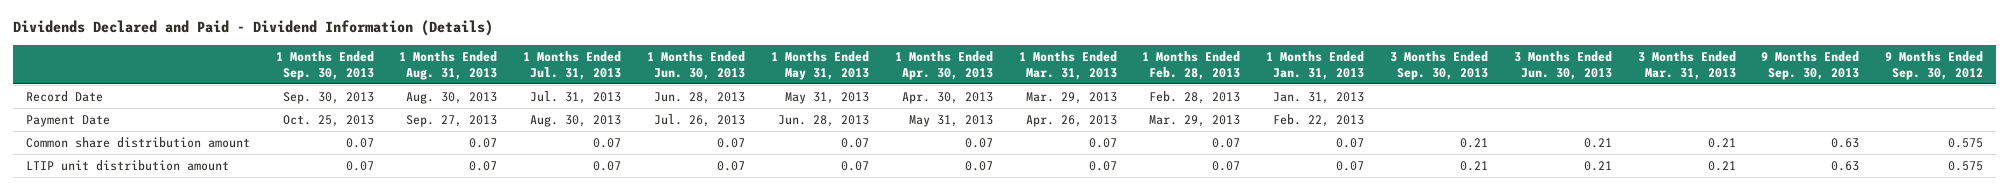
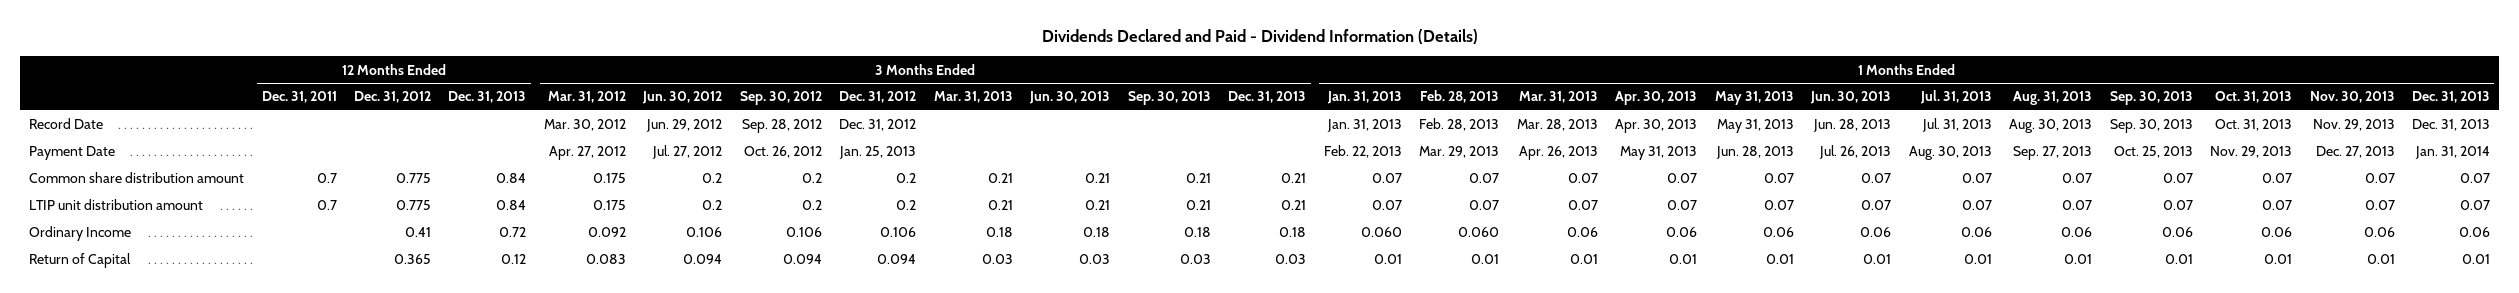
- | 1 Months Ended Sep. 30, 2013 | 1 Months Ended Aug. 31, 2013 | 1 Months Ended Jul. 31, 2013 | 1 Months Ended Jun. 30, 2013 | 1 Months Ended May 31, 2013 | 1 Months Ended Apr. 30, 2013 | 1 Months Ended Mar. 31, 2013 | 1 Months Ended Feb. 28, 2013 | 1 Months Ended Jan. 31, 2013 | 3 Months Ended Sep. 30, 2013 | 3 Months Ended Jun. 30, 2013 | 3 Months Ended Mar. 31, 2013 | 9 Months Ended Sep. 30, 2013 | 9 Months Ended Sep. 30, 2012
+ | 12 Months Ended Dec. 31, 2011 | 12 Months Ended Dec. 31, 2012 | 12 Months Ended Dec. 31, 2013 | 3 Months Ended Mar. 31, 2012 | 3 Months Ended Jun. 30, 2012 | 3 Months Ended Sep. 30, 2012 | 3 Months Ended Dec. 31, 2012 | 3 Months Ended Mar. 31, 2013 | 3 Months Ended Jun. 30, 2013 | 3 Months Ended Sep. 30, 2013 | 3 Months Ended Dec. 31, 2013 | 1 Months Ended Jan. 31, 2013 | 1 Months Ended Feb. 28, 2013 | 1 Months Ended Mar. 31, 2013 | 1 Months Ended Apr. 30, 2013 | 1 Months Ended May 31, 2013 | 1 Months Ended Jun. 30, 2013 | 1 Months Ended Jul. 31, 2013 | 1 Months Ended Aug. 31, 2013 | 1 Months Ended Sep. 30, 2013 | 1 Months Ended Oct. 31, 2013 | 1 Months Ended Nov. 30, 2013 | 1 Months Ended Dec. 31, 2013
- Record Date | Sep. 30, 2013 | Aug. 30, 2013 | Jul. 31, 2013 | Jun. 28, 2013 | May 31, 2013 | Apr. 30, 2013 | Mar. 29, 2013 | Feb. 28, 2013 | Jan. 31, 2013 | | | | |
+ Record Date | | | | Mar. 30, 2012 | Jun. 29, 2012 | Sep. 28, 2012 | Dec. 31, 2012 | | | | | Jan. 31, 2013 | Feb. 28, 2013 | Mar. 28, 2013 | Apr. 30, 2013 | May 31, 2013 | Jun. 28, 2013 | Jul. 31, 2013 | Aug. 30, 2013 | Sep. 30, 2013 | Oct. 31, 2013 | Nov. 29, 2013 | Dec. 31, 2013
+ Ordinary Income | | 0.41 | 0.72 | 0.092 | 0.106 | 0.106 | 0.106 | 0.18 | 0.18 | 0.18 | 0.18 | 0.060 | 0.060 | 0.06 | 0.06 | 0.06 | 0.06 | 0.06 | 0.06 | 0.06 | 0.06 | 0.06 | 0.06
+ Return of Capital | | 0.365 | 0.12 | 0.083 | 0.094 | 0.094 | 0.094 | 0.03 | 0.03 | 0.03 | 0.03 | 0.01 | 0.01 | 0.01 | 0.01 | 0.01 | 0.01 | 0.01 | 0.01 | 0.01 | 0.01 | 0.01 | 0.01

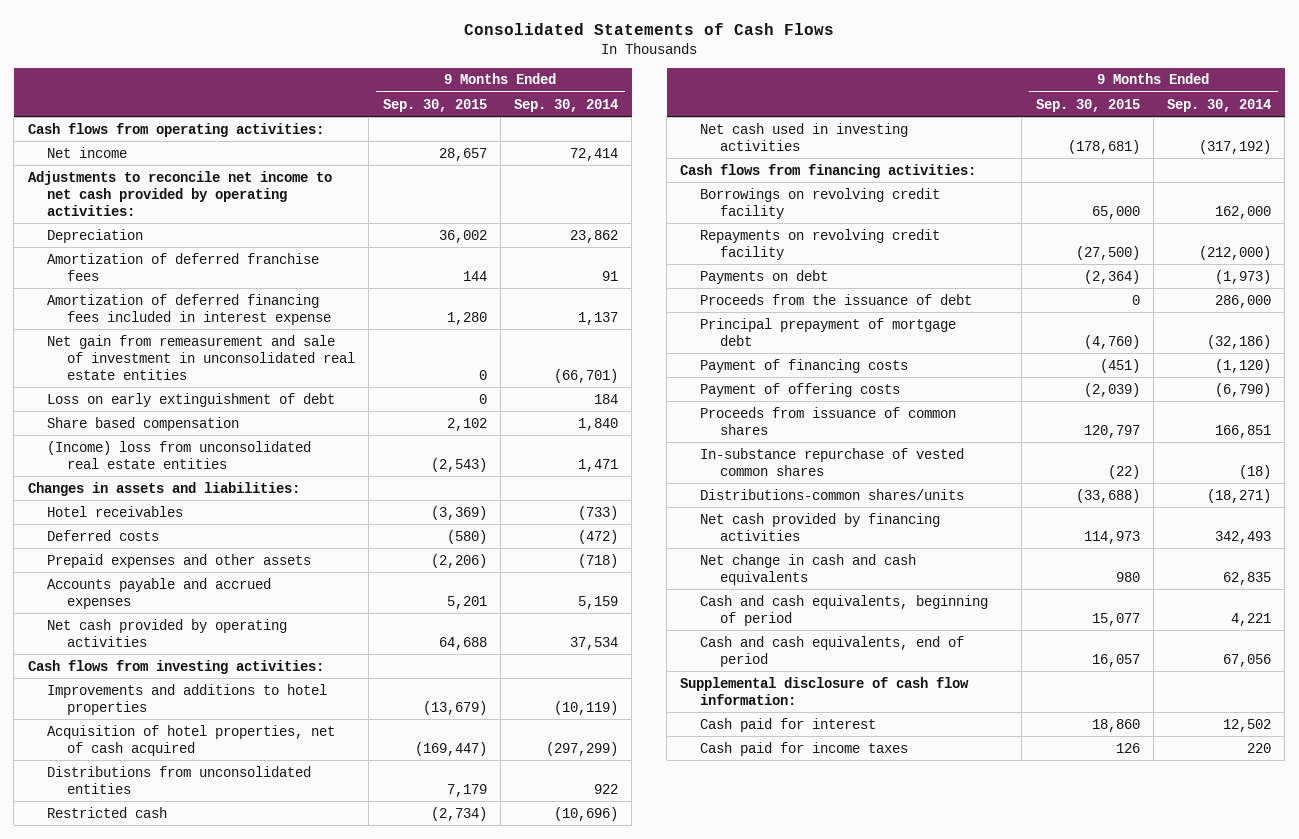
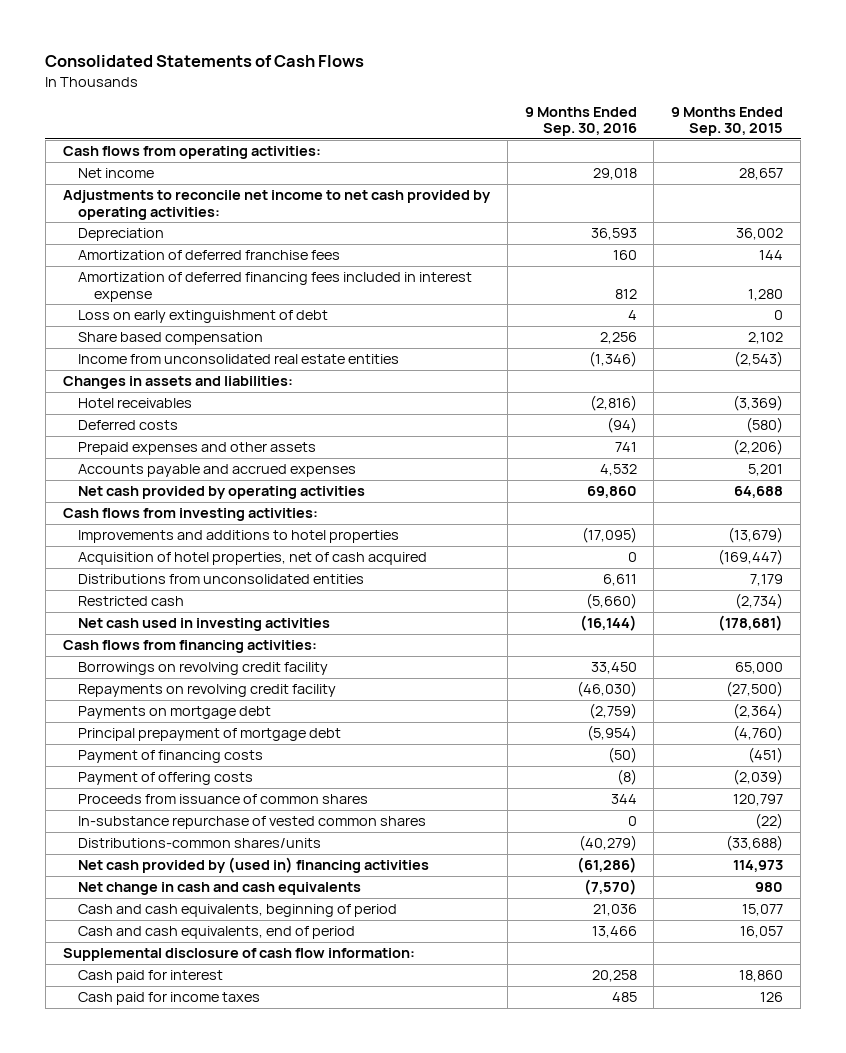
- | 9 Months Ended Sep. 30, 2015 | 9 Months Ended Sep. 30, 2014
+ | 9 Months Ended Sep. 30, 2016 | 9 Months Ended Sep. 30, 2015
- Net gain from remeasurement and sale of investment in unconsolidated real estate entities | 0 | (66,701)
- (Income) loss from unconsolidated real estate entities | (2,543) | 1,471
+ Income from unconsolidated real estate entities | (1,346) | (2,543)
- Payments on debt | (2,364) | (1,973)
- Proceeds from the issuance of debt | 0 | 286,000
+ Payments on mortgage debt | (2,759) | (2,364)
- Net cash provided by financing activities | 114,973 | 342,493
+ Net cash provided by (used in) financing activities | (61,286) | 114,973

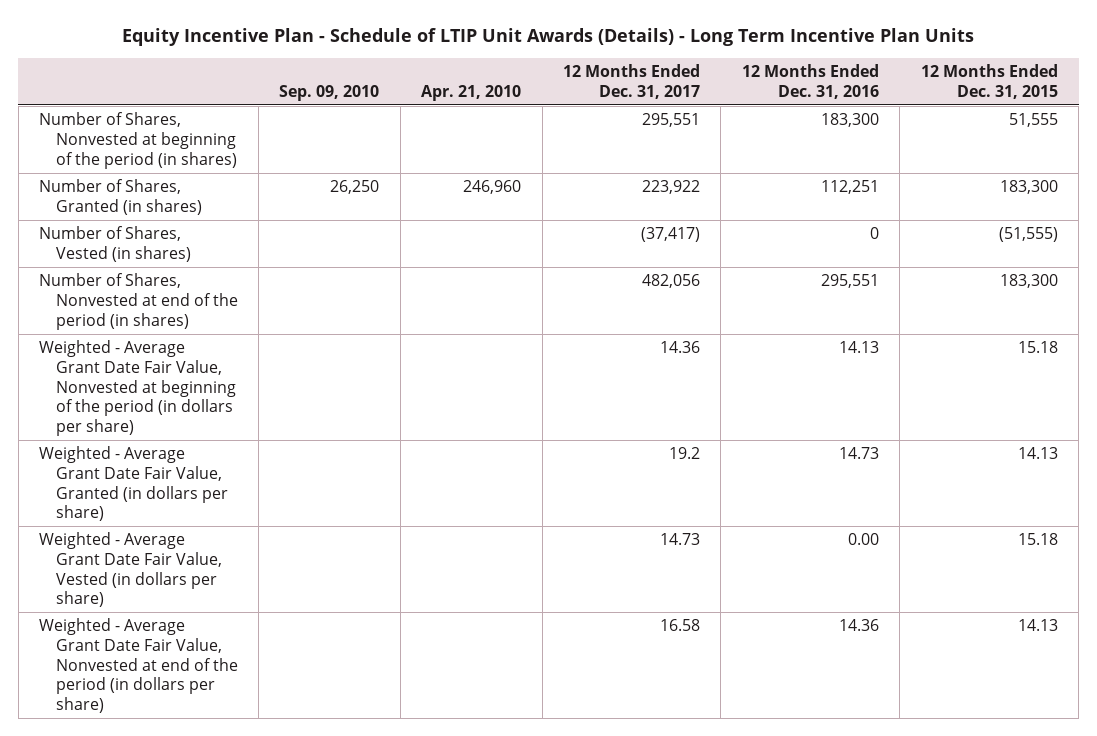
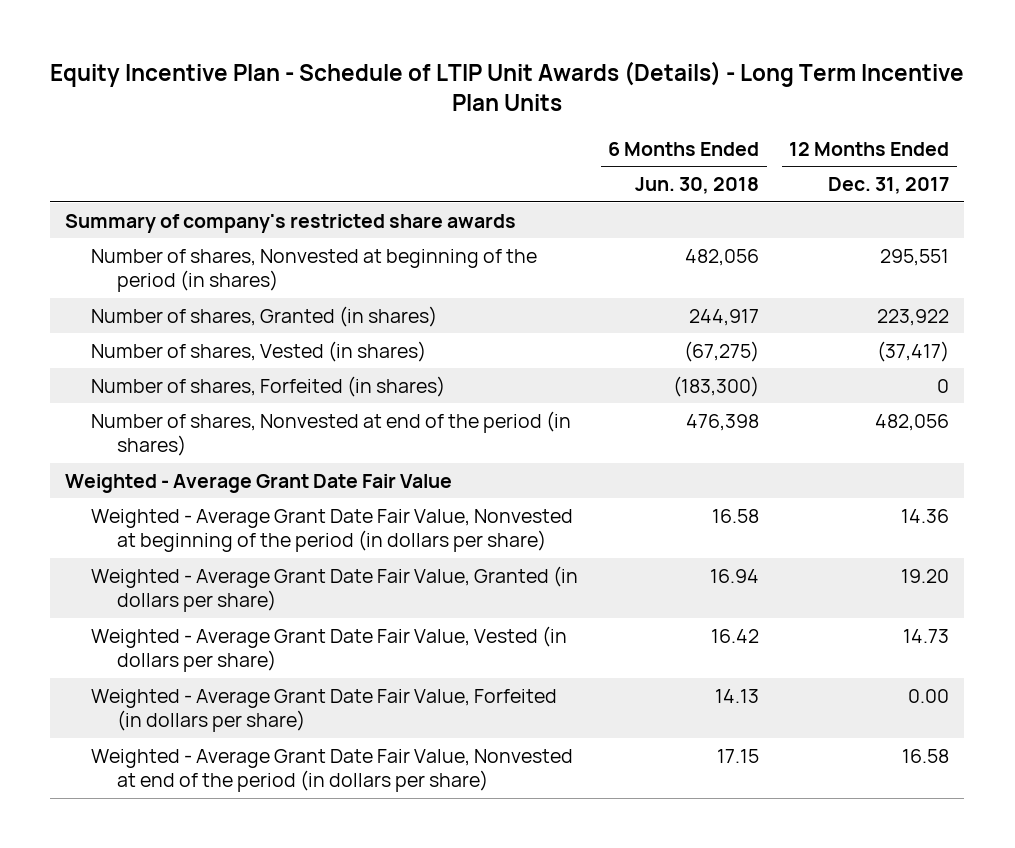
- | Sep. 09, 2010 | Apr. 21, 2010 | 12 Months Ended Dec. 31, 2017 | 12 Months Ended Dec. 31, 2016 | 12 Months Ended Dec. 31, 2015
+ | 6 Months Ended Jun. 30, 2018 | 12 Months Ended Dec. 31, 2017
- Number of Shares, Nonvested at beginning of the period (in shares) | | | 295,551 | 183,300 | 51,555
- Number of Shares, Granted (in shares) | 26,250 | 246,960 | 223,922 | 112,251 | 183,300
- Number of Shares, Vested (in shares) | | | (37,417) | 0 | (51,555)
- Number of Shares, Nonvested at end of the period (in shares) | | | 482,056 | 295,551 | 183,300
+ Summary of company's restricted share awards
+ Number of shares, Nonvested at beginning of the period (in shares) | 482,056 | 295,551
+ Number of shares, Granted (in shares) | 244,917 | 223,922
+ Number of shares, Vested (in shares) | (67,275) | (37,417)
+ Number of shares, Forfeited (in shares) | (183,300) | 0
+ Number of shares, Nonvested at end of the period (in shares) | 476,398 | 482,056
+ Weighted - Average Grant Date Fair Value
- Weighted - Average Grant Date Fair Value, Granted (in dollars per share) | | | 19.2 | 14.73 | 14.13
+ Weighted - Average Grant Date Fair Value, Granted (in dollars per share) | 16.94 | 19.20
+ Weighted - Average Grant Date Fair Value, Forfeited (in dollars per share) | 14.13 | 0.00

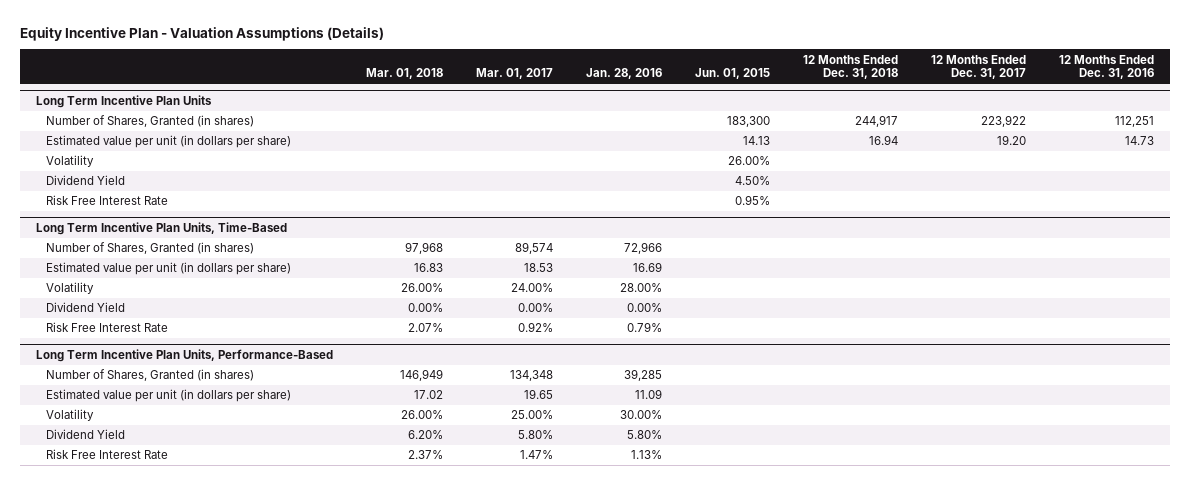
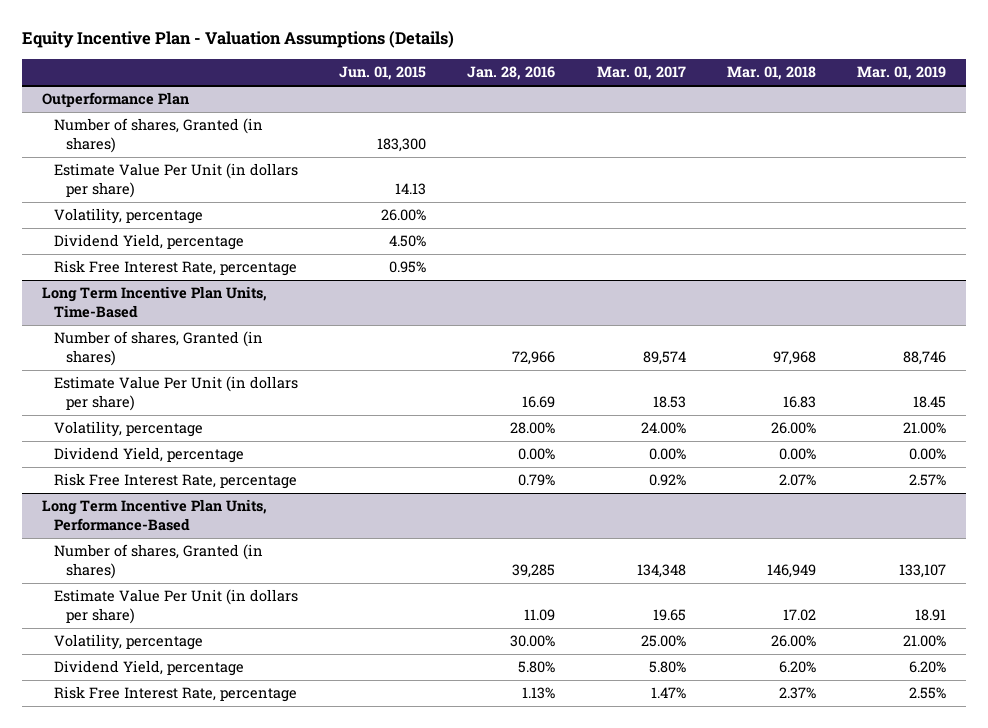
- | Mar. 01, 2018 | Mar. 01, 2017 | Jan. 28, 2016 | Jun. 01, 2015 | 12 Months Ended Dec. 31, 2018 | 12 Months Ended Dec. 31, 2017 | 12 Months Ended Dec. 31, 2016
+ | Jun. 01, 2015 | Jan. 28, 2016 | Mar. 01, 2017 | Mar. 01, 2018 | Mar. 01, 2019
- Long Term Incentive Plan Units
- Number of Shares, Granted (in shares) | | | | 183,300 | 244,917 | 223,922 | 112,251
- Estimated value per unit (in dollars per share) | | | | 14.13 | 16.94 | 19.20 | 14.73
- Volatility | | | | 26.00% | | |
- Dividend Yield | | | | 4.50% | | |
- Risk Free Interest Rate | | | | 0.95% | | |
+ Outperformance Plan
+ Number of shares, Granted (in shares) | 183,300 | | | |
+ Estimate Value Per Unit (in dollars per share) | 14.13 | | | |
+ Volatility, percentage | 26.00% | | | |
+ Dividend Yield, percentage | 4.50% | | | |
+ Risk Free Interest Rate, percentage | 0.95% | | | |
@ Long Term Incentive Plan Units, Time-Based
- Number of Shares, Granted (in shares) | 97,968 | 89,574 | 72,966 | | | |
- Estimated value per unit (in dollars per share) | 16.83 | 18.53 | 16.69 | | | |
- Volatility | 26.00% | 24.00% | 28.00% | | | |
- Dividend Yield | 0.00% | 0.00% | 0.00% | | | |
- Risk Free Interest Rate | 2.07% | 0.92% | 0.79% | | | |
+ Number of shares, Granted (in shares) | | 72,966 | 89,574 | 97,968 | 88,746
+ Estimate Value Per Unit (in dollars per share) | | 16.69 | 18.53 | 16.83 | 18.45
+ Volatility, percentage | | 28.00% | 24.00% | 26.00% | 21.00%
+ Dividend Yield, percentage | | 0.00% | 0.00% | 0.00% | 0.00%
+ Risk Free Interest Rate, percentage | | 0.79% | 0.92% | 2.07% | 2.57%
@ Long Term Incentive Plan Units, Performance-Based
- Number of Shares, Granted (in shares) | 146,949 | 134,348 | 39,285 | | | |
- Estimated value per unit (in dollars per share) | 17.02 | 19.65 | 11.09 | | | |
- Volatility | 26.00% | 25.00% | 30.00% | | | |
- Dividend Yield | 6.20% | 5.80% | 5.80% | | | |
- Risk Free Interest Rate | 2.37% | 1.47% | 1.13% | | | |
+ Number of shares, Granted (in shares) | | 39,285 | 134,348 | 146,949 | 133,107
+ Estimate Value Per Unit (in dollars per share) | | 11.09 | 19.65 | 17.02 | 18.91
+ Volatility, percentage | | 30.00% | 25.00% | 26.00% | 21.00%
+ Dividend Yield, percentage | | 5.80% | 5.80% | 6.20% | 6.20%
+ Risk Free Interest Rate, percentage | | 1.13% | 1.47% | 2.37% | 2.55%

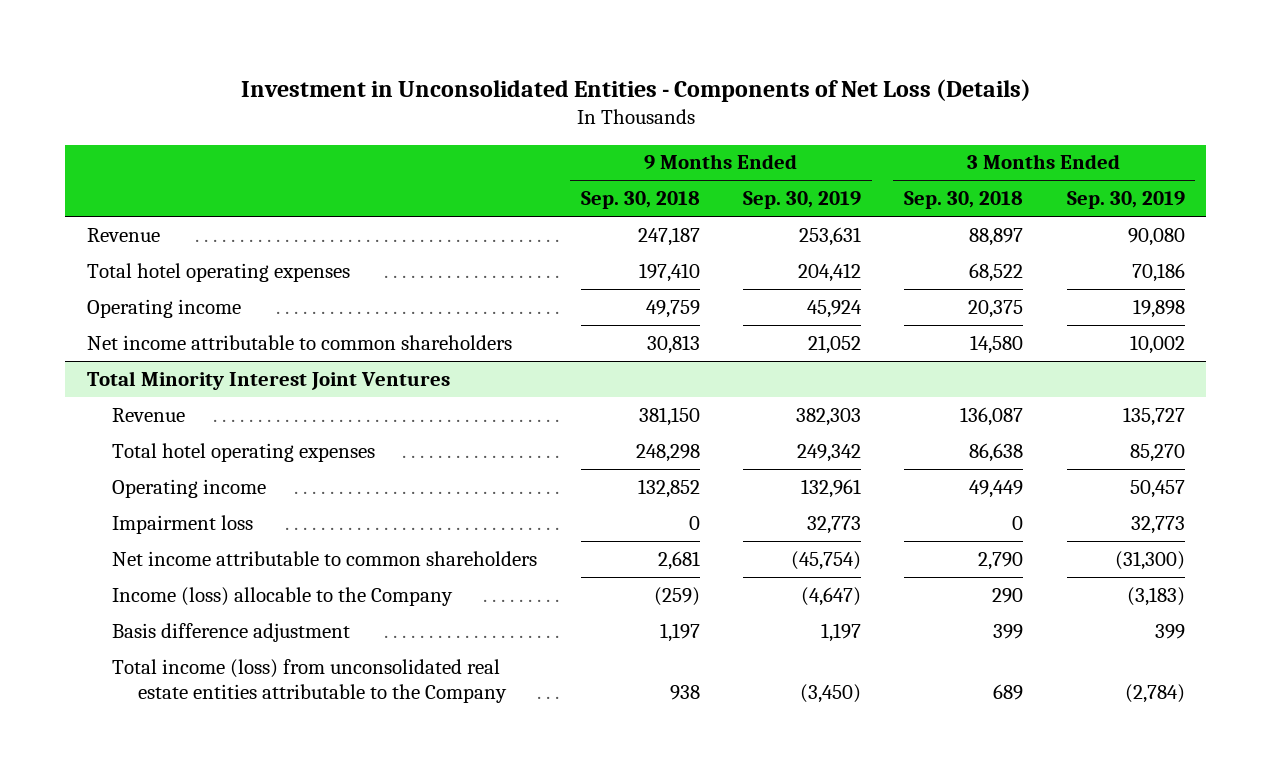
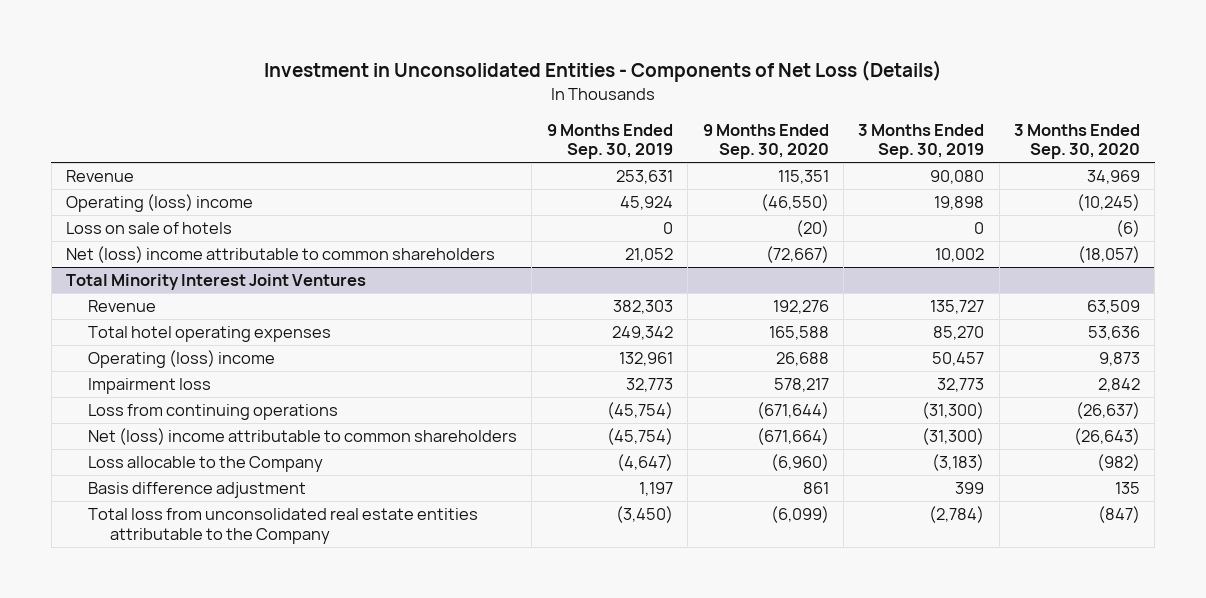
- | 9 Months Ended Sep. 30, 2018 | 9 Months Ended Sep. 30, 2019 | 3 Months Ended Sep. 30, 2018 | 3 Months Ended Sep. 30, 2019
+ | 9 Months Ended Sep. 30, 2019 | 9 Months Ended Sep. 30, 2020 | 3 Months Ended Sep. 30, 2019 | 3 Months Ended Sep. 30, 2020
- Total hotel operating expenses | 197,410 | 204,412 | 68,522 | 70,186
- Operating income | 49,759 | 45,924 | 20,375 | 19,898
- Net income attributable to common shareholders | 30,813 | 21,052 | 14,580 | 10,002
+ Operating (loss) income | 45,924 | (46,550) | 19,898 | (10,245)
+ Loss on sale of hotels | 0 | (20) | 0 | (6)
+ Net (loss) income attributable to common shareholders | 21,052 | (72,667) | 10,002 | (18,057)
@ Total Minority Interest Joint Ventures
- Operating income | 132,852 | 132,961 | 49,449 | 50,457
+ Operating (loss) income | 132,961 | 26,688 | 50,457 | 9,873
- Net income attributable to common shareholders | 2,681 | (45,754) | 2,790 | (31,300)
- Income (loss) allocable to the Company | (259) | (4,647) | 290 | (3,183)
+ Loss from continuing operations | (45,754) | (671,644) | (31,300) | (26,637)
+ Net (loss) income attributable to common shareholders | (45,754) | (671,664) | (31,300) | (26,643)
+ Loss allocable to the Company | (4,647) | (6,960) | (3,183) | (982)
- Total income (loss) from unconsolidated real estate entities attributable to the Company | 938 | (3,450) | 689 | (2,784)
+ Total loss from unconsolidated real estate entities attributable to the Company | (3,450) | (6,099) | (2,784) | (847)

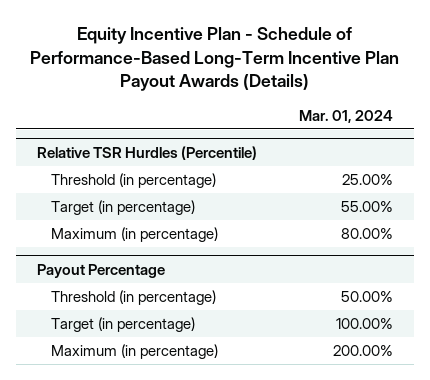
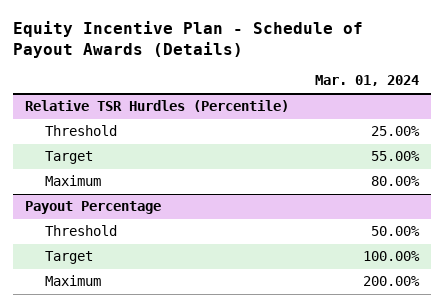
- Equity Incentive Plan - Schedule of Performance-Based Long-Term Incentive Plan Payout Awards (Details)
+ Equity Incentive Plan - Schedule of Payout Awards (Details)
@ Relative TSR Hurdles (Percentile)
- Threshold (in percentage) | 25.00%
- Target (in percentage) | 55.00%
- Maximum (in percentage) | 80.00%
+ Threshold | 25.00%
+ Target | 55.00%
+ Maximum | 80.00%
@ Payout Percentage
- Threshold (in percentage) | 50.00%
- Target (in percentage) | 100.00%
- Maximum (in percentage) | 200.00%
+ Threshold | 50.00%
+ Target | 100.00%
+ Maximum | 200.00%

